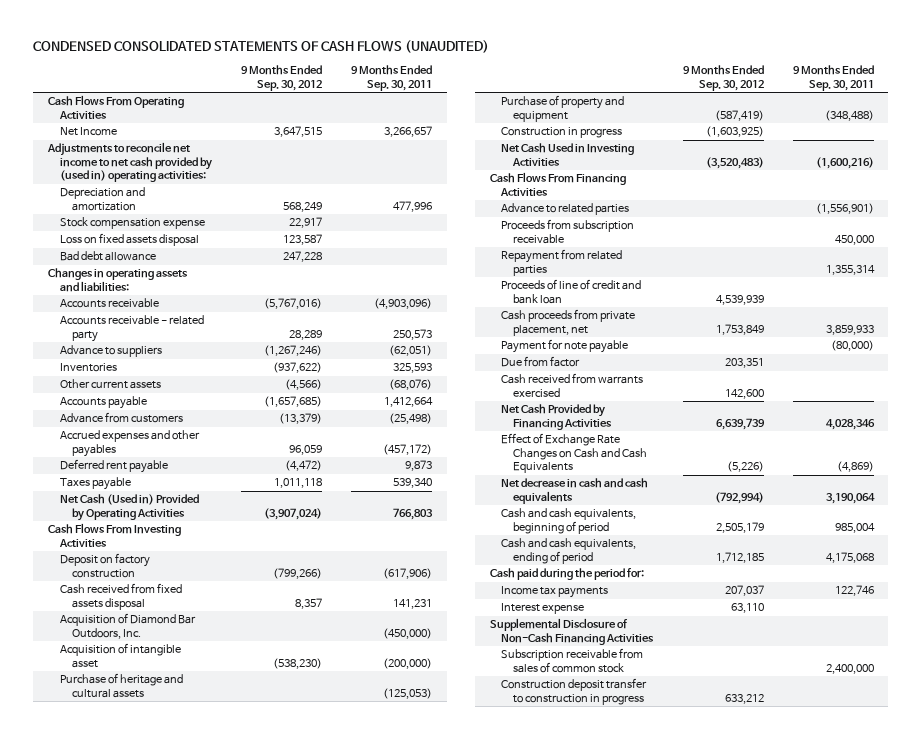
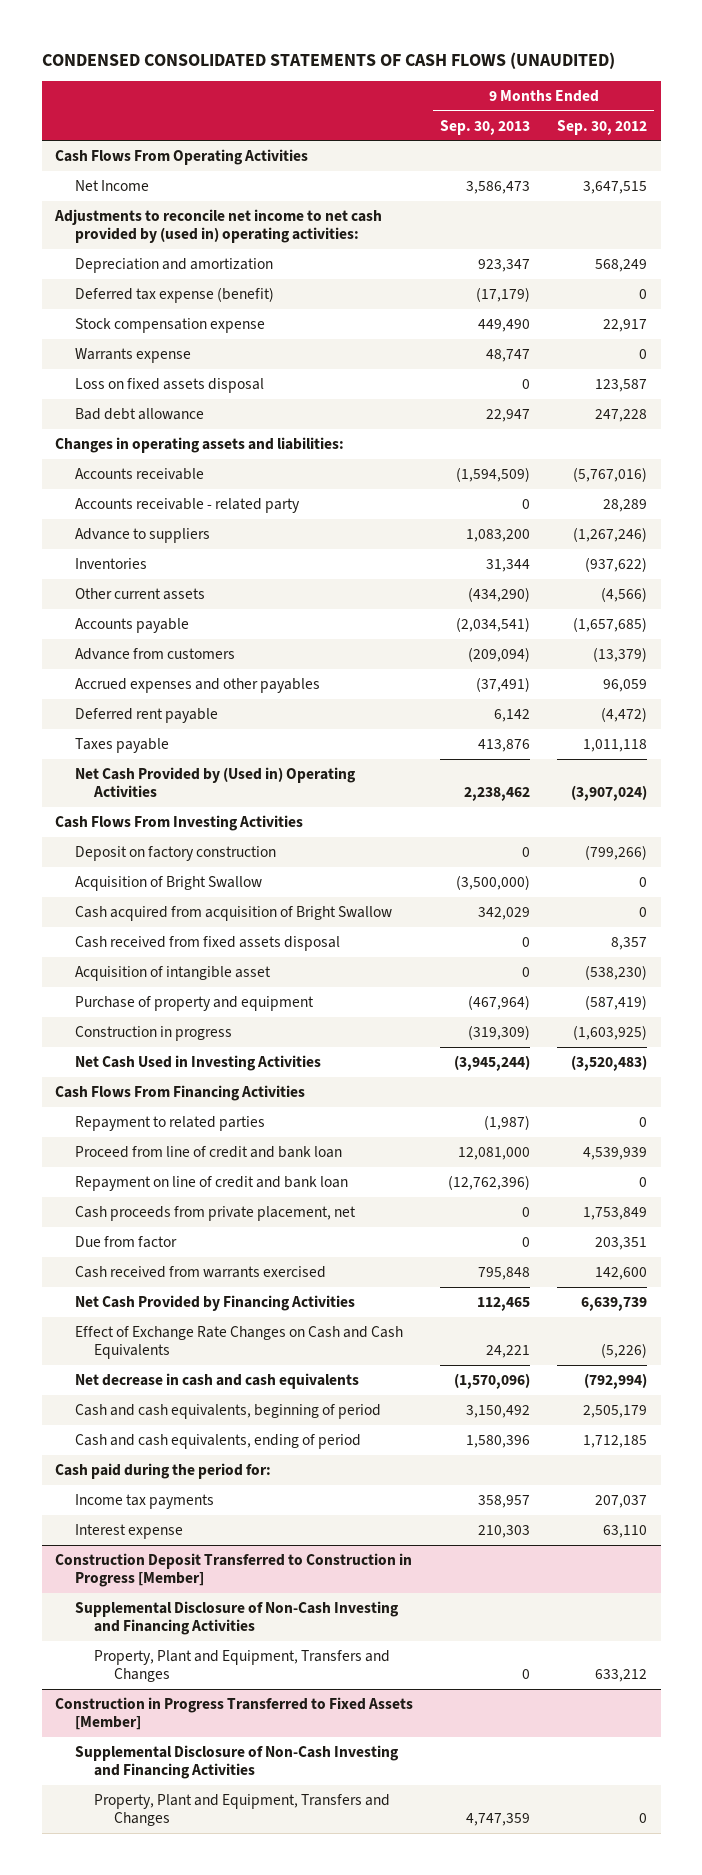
- | 9 Months Ended Sep. 30, 2012 | 9 Months Ended Sep. 30, 2011
+ | 9 Months Ended Sep. 30, 2013 | 9 Months Ended Sep. 30, 2012
+ Deferred tax expense (benefit) | (17,179) | 0
+ Warrants expense | 48,747 | 0
- Net Cash (Used in) Provided by Operating Activities | (3,907,024) | 766,803
+ Net Cash Provided by (Used in) Operating Activities | 2,238,462 | (3,907,024)
+ Acquisition of Bright Swallow | (3,500,000) | 0
+ Cash acquired from acquisition of Bright Swallow | 342,029 | 0
- Acquisition of Diamond Bar Outdoors, Inc. | | (450,000)
- Purchase of heritage and cultural assets | | (125,053)
- Advance to related parties | | (1,556,901)
- Proceeds from subscription receivable | | 450,000
- Repayment from related parties | | 1,355,314
- Proceeds of line of credit and bank loan | 4,539,939 |
+ Repayment to related parties | (1,987) | 0
+ Proceed from line of credit and bank loan | 12,081,000 | 4,539,939
+ Repayment on line of credit and bank loan | (12,762,396) | 0
- Payment for note payable | | (80,000)
- Supplemental Disclosure of Non-Cash Financing Activities
- Subscription receivable from sales of common stock | | 2,400,000
- Construction deposit transfer to construction in progress | 633,212 |
+ Construction Deposit Transferred to Construction in Progress [Member]
+ Supplemental Disclosure of Non-Cash Investing and Financing Activities
+ Property, Plant and Equipment, Transfers and Changes | 0 | 633,212
+ Construction in Progress Transferred to Fixed Assets [Member]
+ Supplemental Disclosure of Non-Cash Investing and Financing Activities
+ Property, Plant and Equipment, Transfers and Changes | 4,747,359 | 0

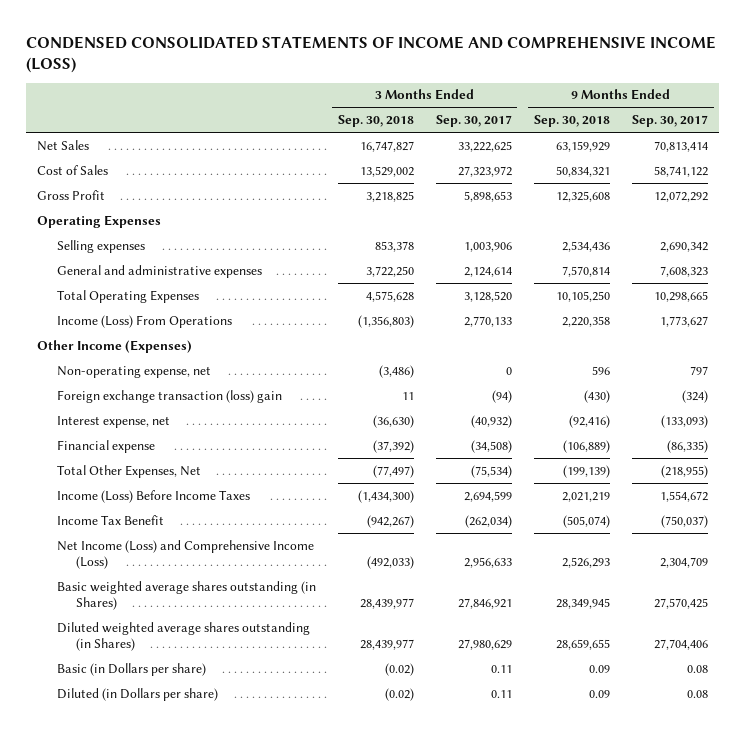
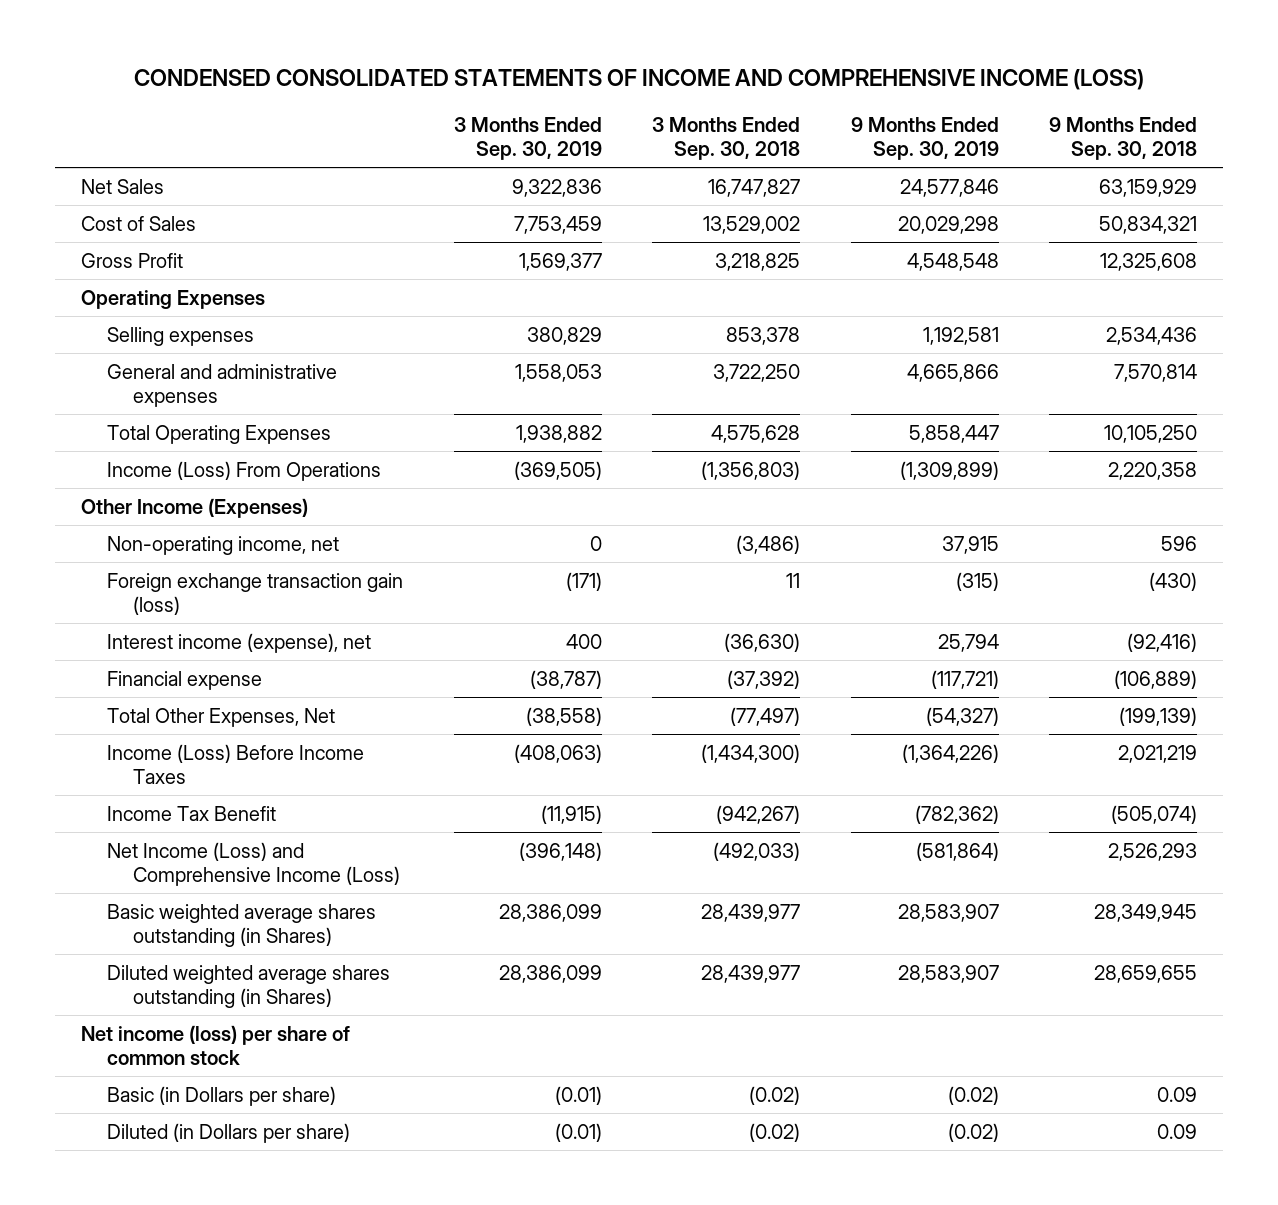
- | 3 Months Ended Sep. 30, 2018 | 3 Months Ended Sep. 30, 2017 | 9 Months Ended Sep. 30, 2018 | 9 Months Ended Sep. 30, 2017
+ | 3 Months Ended Sep. 30, 2019 | 3 Months Ended Sep. 30, 2018 | 9 Months Ended Sep. 30, 2019 | 9 Months Ended Sep. 30, 2018
- Non-operating expense, net | (3,486) | 0 | 596 | 797
- Foreign exchange transaction (loss) gain | 11 | (94) | (430) | (324)
- Interest expense, net | (36,630) | (40,932) | (92,416) | (133,093)
+ Non-operating income, net | 0 | (3,486) | 37,915 | 596
+ Foreign exchange transaction gain (loss) | (171) | 11 | (315) | (430)
+ Interest income (expense), net | 400 | (36,630) | 25,794 | (92,416)
+ Net income (loss) per share of common stock

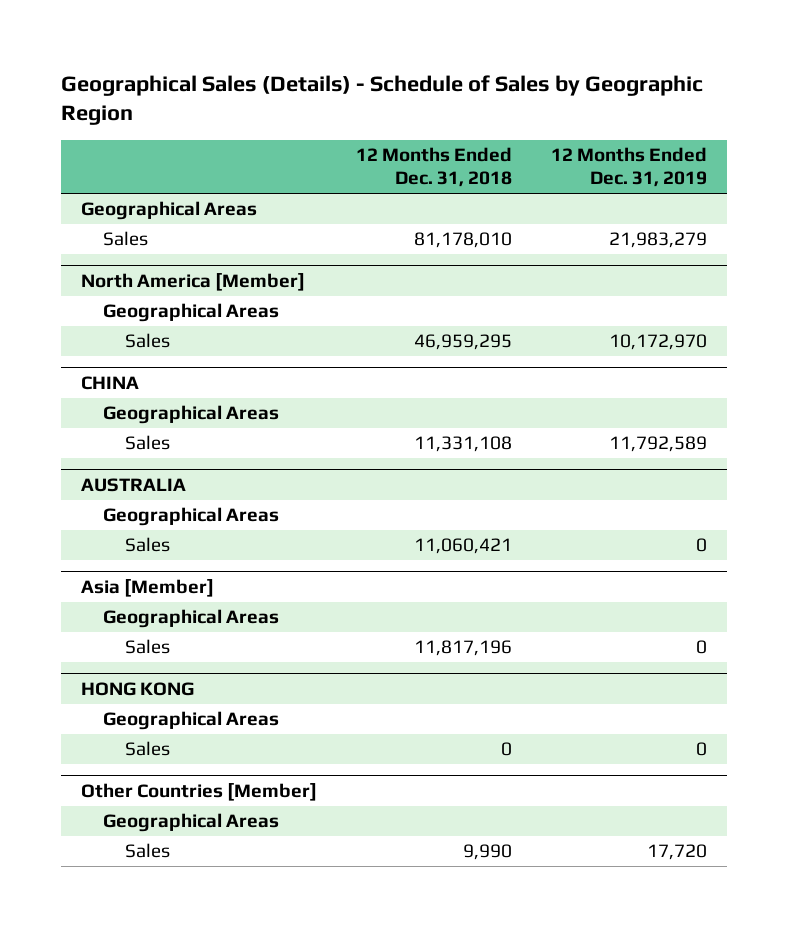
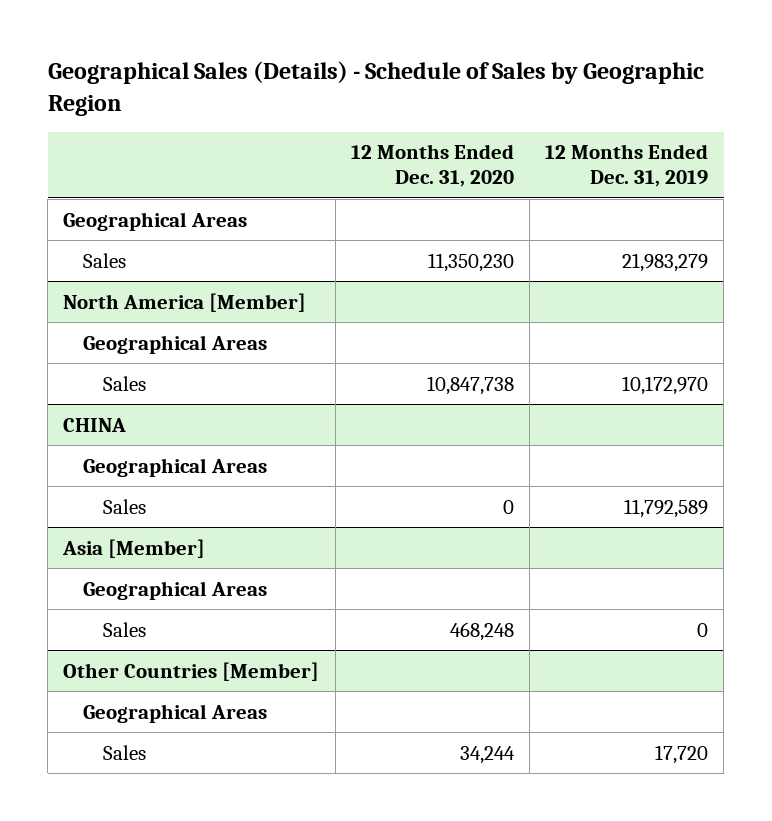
- | 12 Months Ended Dec. 31, 2018 | 12 Months Ended Dec. 31, 2019
+ | 12 Months Ended Dec. 31, 2020 | 12 Months Ended Dec. 31, 2019
- AUSTRALIA
- Geographical Areas
- Sales | 11,060,421 | 0
- HONG KONG
- Geographical Areas
- Sales | 0 | 0

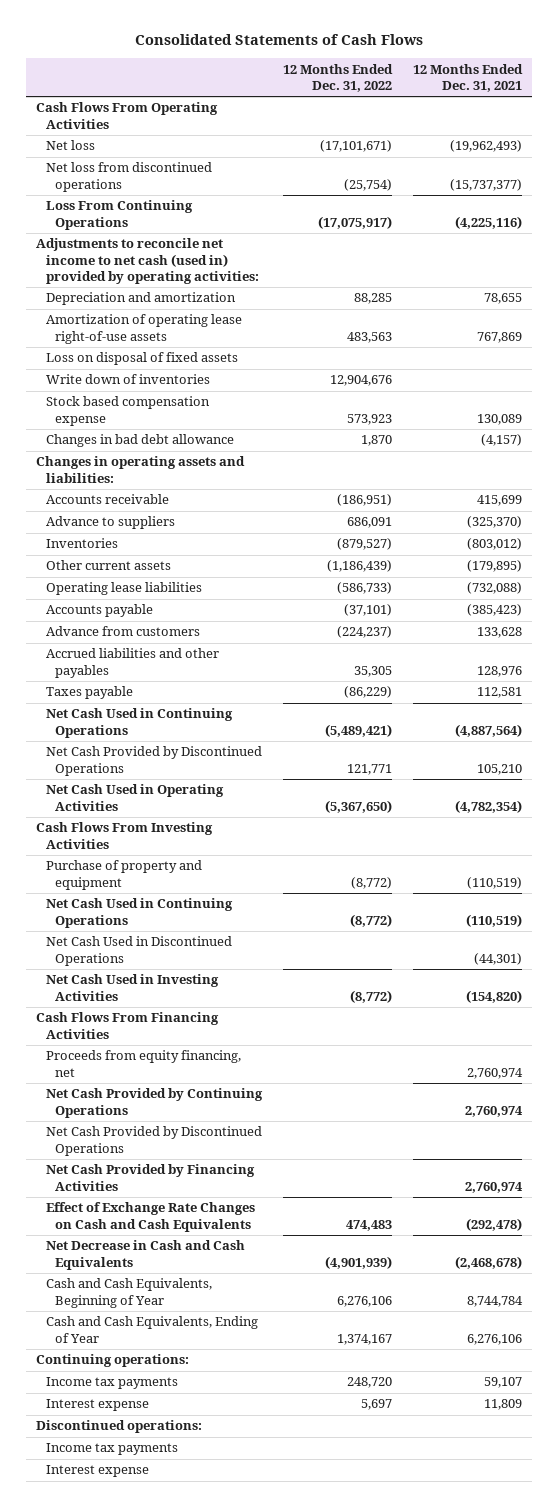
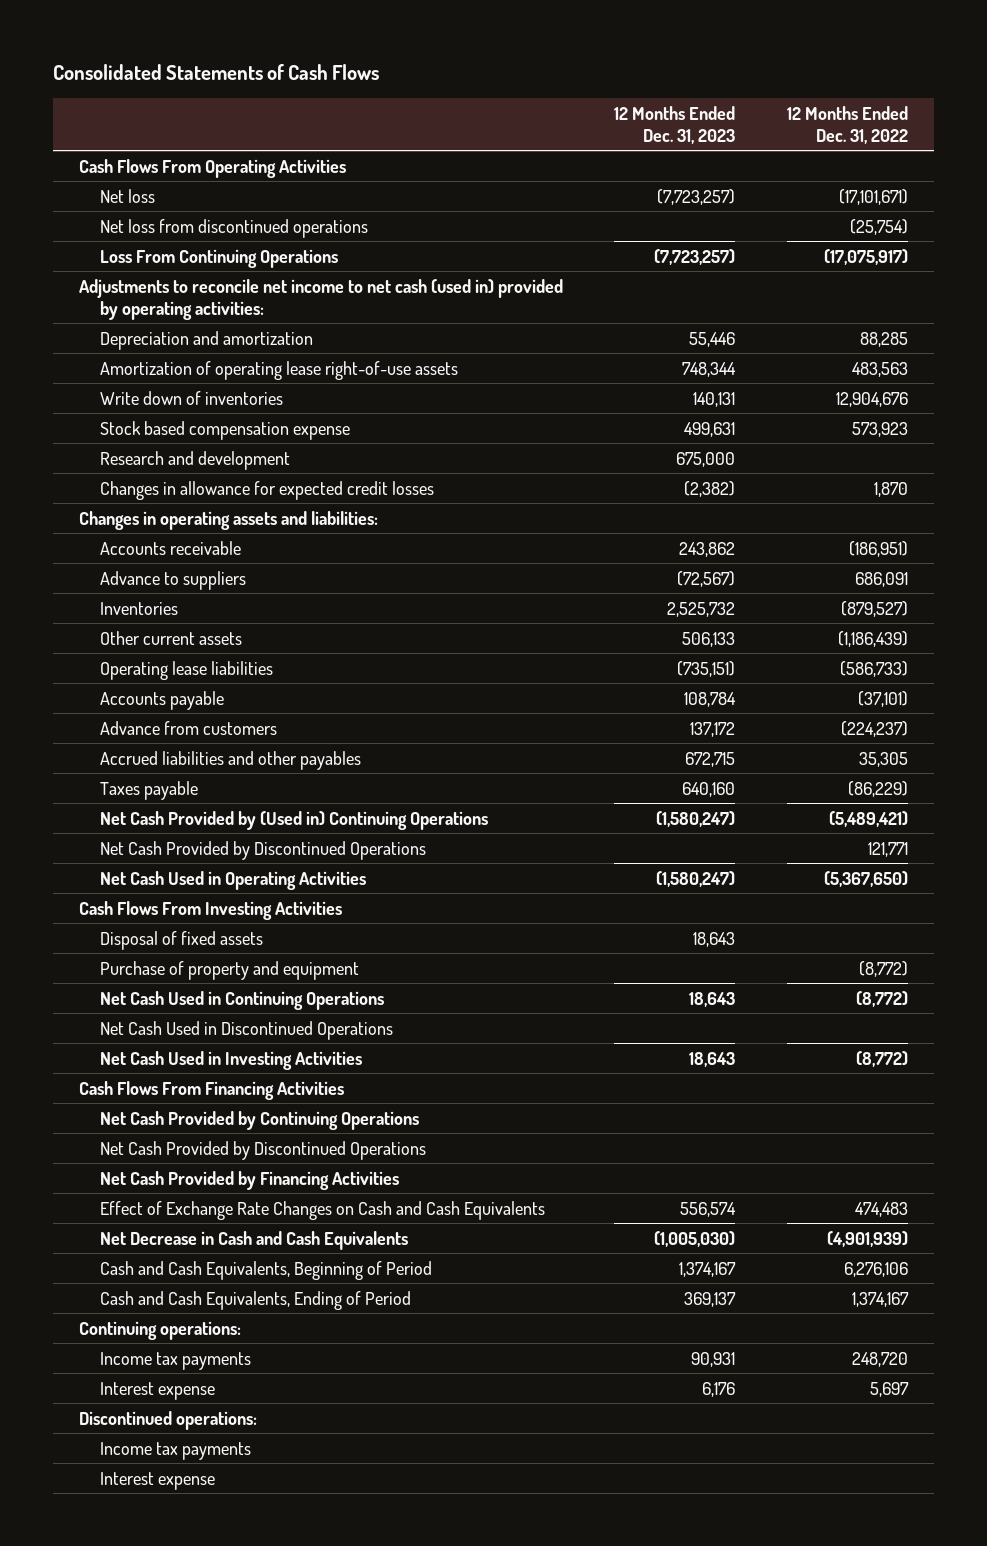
- | 12 Months Ended Dec. 31, 2022 | 12 Months Ended Dec. 31, 2021
+ | 12 Months Ended Dec. 31, 2023 | 12 Months Ended Dec. 31, 2022
- Loss on disposal of fixed assets
- Changes in bad debt allowance | 1,870 | (4,157)
+ Research and development | 675,000 |
+ Changes in allowance for expected credit losses | (2,382) | 1,870
- Net Cash Used in Continuing Operations | (5,489,421) | (4,887,564)
+ Net Cash Provided by (Used in) Continuing Operations | (1,580,247) | (5,489,421)
+ Disposal of fixed assets | 18,643 |
- Proceeds from equity financing, net | | 2,760,974
- Cash and Cash Equivalents, Beginning of Year | 6,276,106 | 8,744,784
- Cash and Cash Equivalents, Ending of Year | 1,374,167 | 6,276,106
+ Cash and Cash Equivalents, Beginning of Period | 1,374,167 | 6,276,106
+ Cash and Cash Equivalents, Ending of Period | 369,137 | 1,374,167

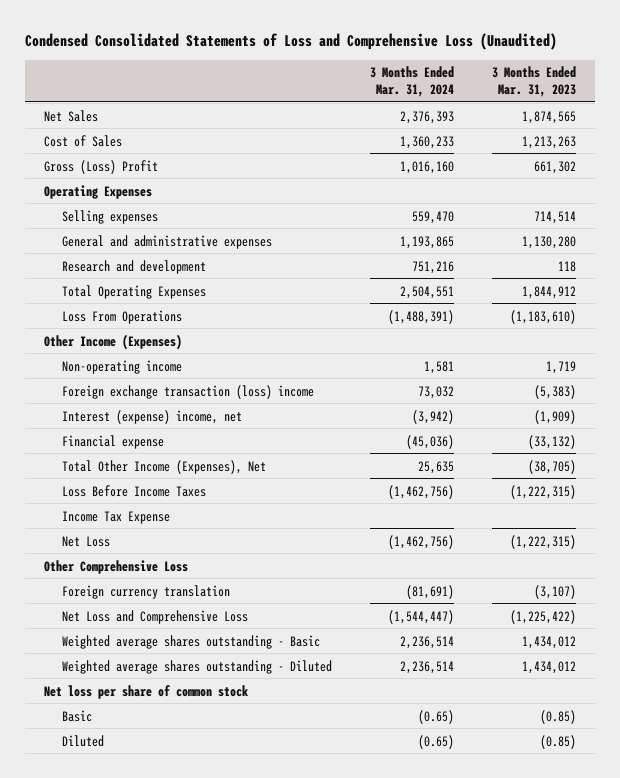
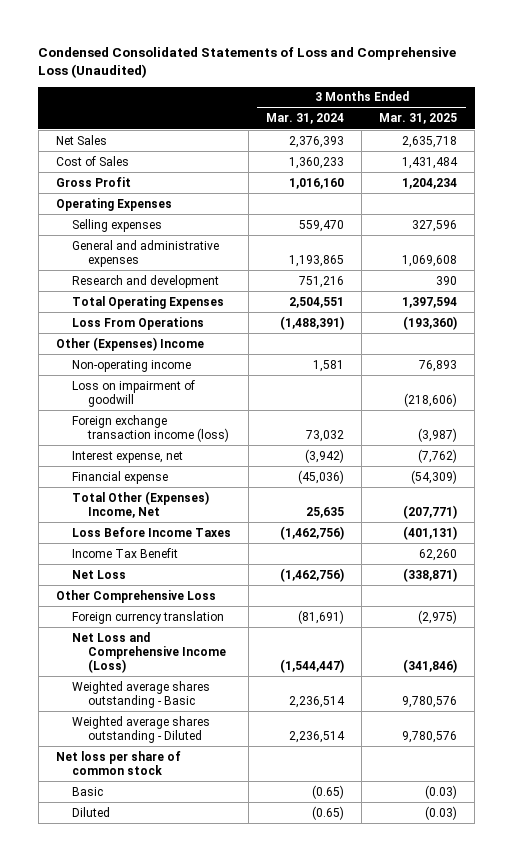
- | 3 Months Ended Mar. 31, 2024 | 3 Months Ended Mar. 31, 2023
+ | 3 Months Ended Mar. 31, 2024 | 3 Months Ended Mar. 31, 2025
- Gross (Loss) Profit | 1,016,160 | 661,302
+ Gross Profit | 1,016,160 | 1,204,234
- Other Income (Expenses)
+ Other (Expenses) Income
- Foreign exchange transaction (loss) income | 73,032 | (5,383)
- Interest (expense) income, net | (3,942) | (1,909)
+ Loss on impairment of goodwill | | (218,606)
+ Foreign exchange transaction income (loss) | 73,032 | (3,987)
+ Interest expense, net | (3,942) | (7,762)
- Total Other Income (Expenses), Net | 25,635 | (38,705)
+ Total Other (Expenses) Income, Net | 25,635 | (207,771)
- Income Tax Expense
+ Income Tax Benefit | | 62,260
- Net Loss and Comprehensive Loss | (1,544,447) | (1,225,422)
+ Net Loss and Comprehensive Income (Loss) | (1,544,447) | (341,846)

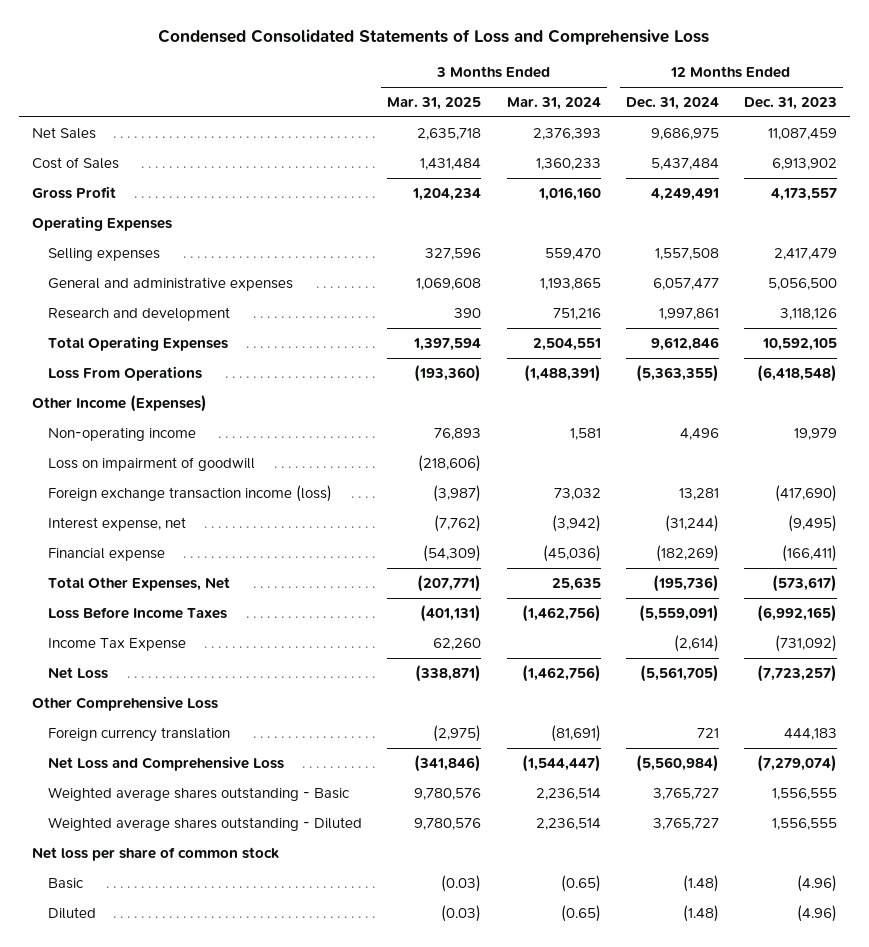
- Condensed Consolidated Statements of Loss and Comprehensive Loss (Unaudited)
+ Condensed Consolidated Statements of Loss and Comprehensive Loss
- | 3 Months Ended Mar. 31, 2024 | 3 Months Ended Mar. 31, 2025
+ | 3 Months Ended Mar. 31, 2025 | 3 Months Ended Mar. 31, 2024 | 12 Months Ended Dec. 31, 2024 | 12 Months Ended Dec. 31, 2023
- Other (Expenses) Income
+ Other Income (Expenses)
- Total Other (Expenses) Income, Net | 25,635 | (207,771)
+ Total Other Expenses, Net | (207,771) | 25,635 | (195,736) | (573,617)
- Income Tax Benefit | | 62,260
+ Income Tax Expense | 62,260 | | (2,614) | (731,092)
- Net Loss and Comprehensive Income (Loss) | (1,544,447) | (341,846)
+ Net Loss and Comprehensive Loss | (341,846) | (1,544,447) | (5,560,984) | (7,279,074)

